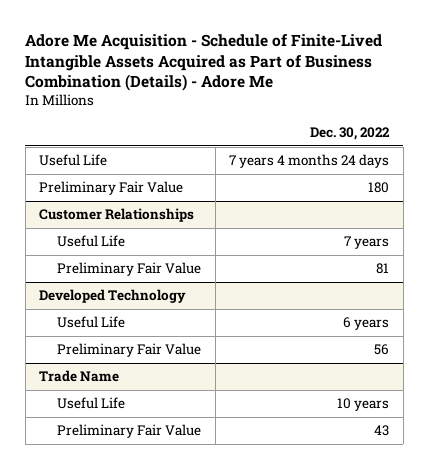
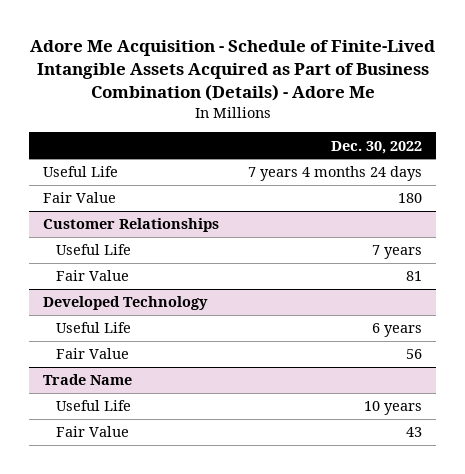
- Preliminary Fair Value | 180
+ Fair Value | 180
@ Customer Relationships
- Preliminary Fair Value | 81
+ Fair Value | 81
@ Developed Technology
- Preliminary Fair Value | 56
+ Fair Value | 56
@ Trade Name
- Preliminary Fair Value | 43
+ Fair Value | 43

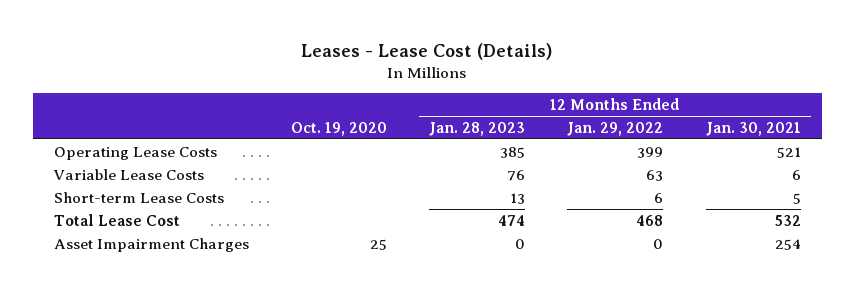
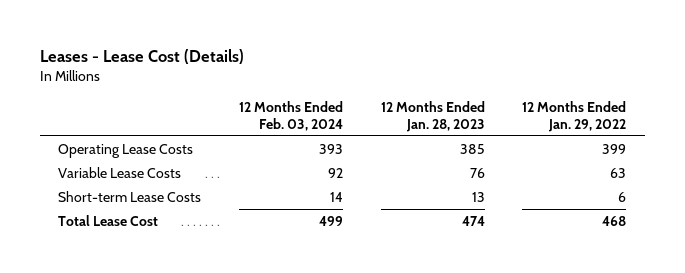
- | Oct. 19, 2020 | 12 Months Ended Jan. 28, 2023 | 12 Months Ended Jan. 29, 2022 | 12 Months Ended Jan. 30, 2021
+ | 12 Months Ended Feb. 03, 2024 | 12 Months Ended Jan. 28, 2023 | 12 Months Ended Jan. 29, 2022
- Asset Impairment Charges | 25 | 0 | 0 | 254

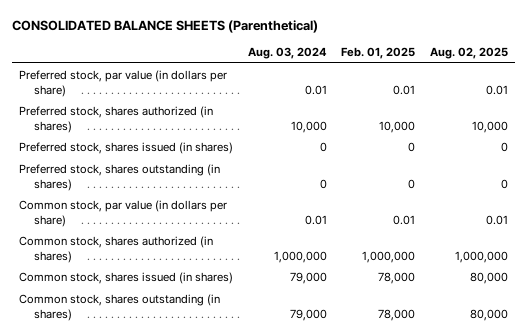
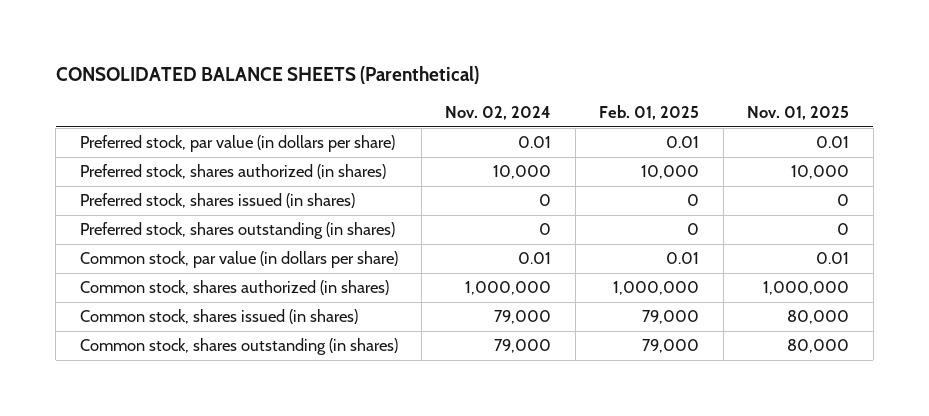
- | Aug. 03, 2024 | Feb. 01, 2025 | Aug. 02, 2025
+ | Nov. 02, 2024 | Feb. 01, 2025 | Nov. 01, 2025
- Common stock, shares issued (in shares) | 79,000 | 78,000 | 80,000
- Common stock, shares outstanding (in shares) | 79,000 | 78,000 | 80,000
+ Common stock, shares issued (in shares) | 79,000 | 79,000 | 80,000
+ Common stock, shares outstanding (in shares) | 79,000 | 79,000 | 80,000

